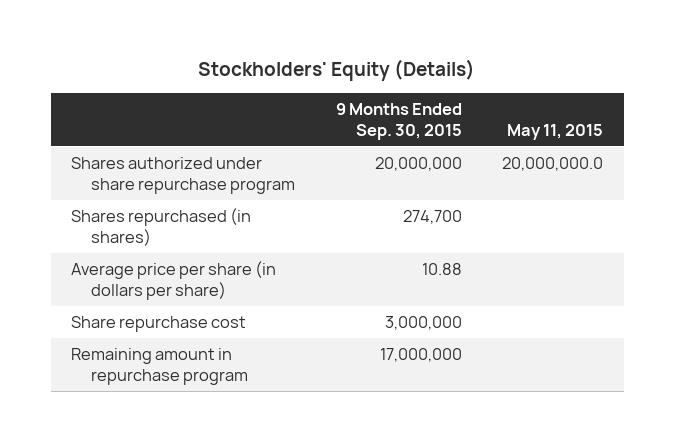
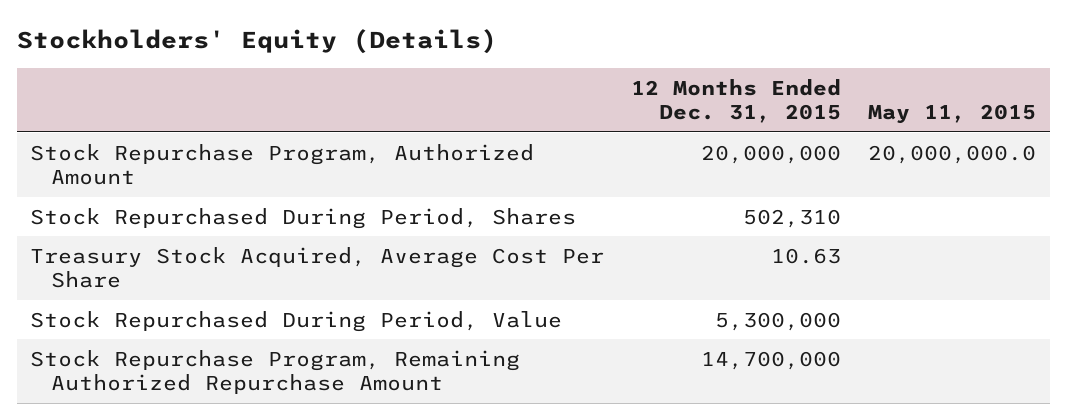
- | 9 Months Ended Sep. 30, 2015 | May 11, 2015
+ | 12 Months Ended Dec. 31, 2015 | May 11, 2015
- Shares authorized under share repurchase program | 20,000,000 | 20,000,000.0
- Shares repurchased (in shares) | 274,700 |
- Average price per share (in dollars per share) | 10.88 |
- Share repurchase cost | 3,000,000 |
- Remaining amount in repurchase program | 17,000,000 |
+ Stock Repurchase Program, Authorized Amount | 20,000,000 | 20,000,000.0
+ Stock Repurchased During Period, Shares | 502,310 |
+ Treasury Stock Acquired, Average Cost Per Share | 10.63 |
+ Stock Repurchased During Period, Value | 5,300,000 |
+ Stock Repurchase Program, Remaining Authorized Repurchase Amount | 14,700,000 |

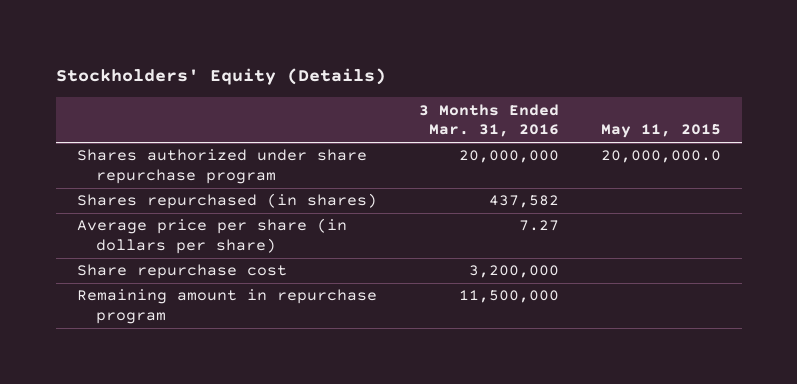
- | 12 Months Ended Dec. 31, 2015 | May 11, 2015
+ | 3 Months Ended Mar. 31, 2016 | May 11, 2015
- Stock Repurchase Program, Authorized Amount | 20,000,000 | 20,000,000.0
- Stock Repurchased During Period, Shares | 502,310 |
- Treasury Stock Acquired, Average Cost Per Share | 10.63 |
- Stock Repurchased During Period, Value | 5,300,000 |
- Stock Repurchase Program, Remaining Authorized Repurchase Amount | 14,700,000 |
+ Shares authorized under share repurchase program | 20,000,000 | 20,000,000.0
+ Shares repurchased (in shares) | 437,582 |
+ Average price per share (in dollars per share) | 7.27 |
+ Share repurchase cost | 3,200,000 |
+ Remaining amount in repurchase program | 11,500,000 |

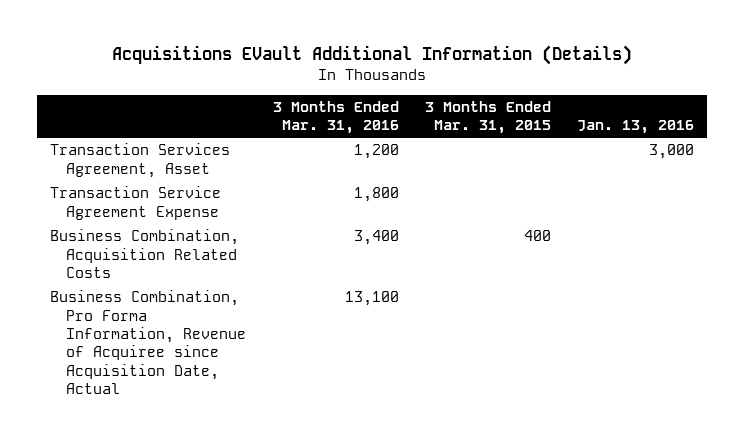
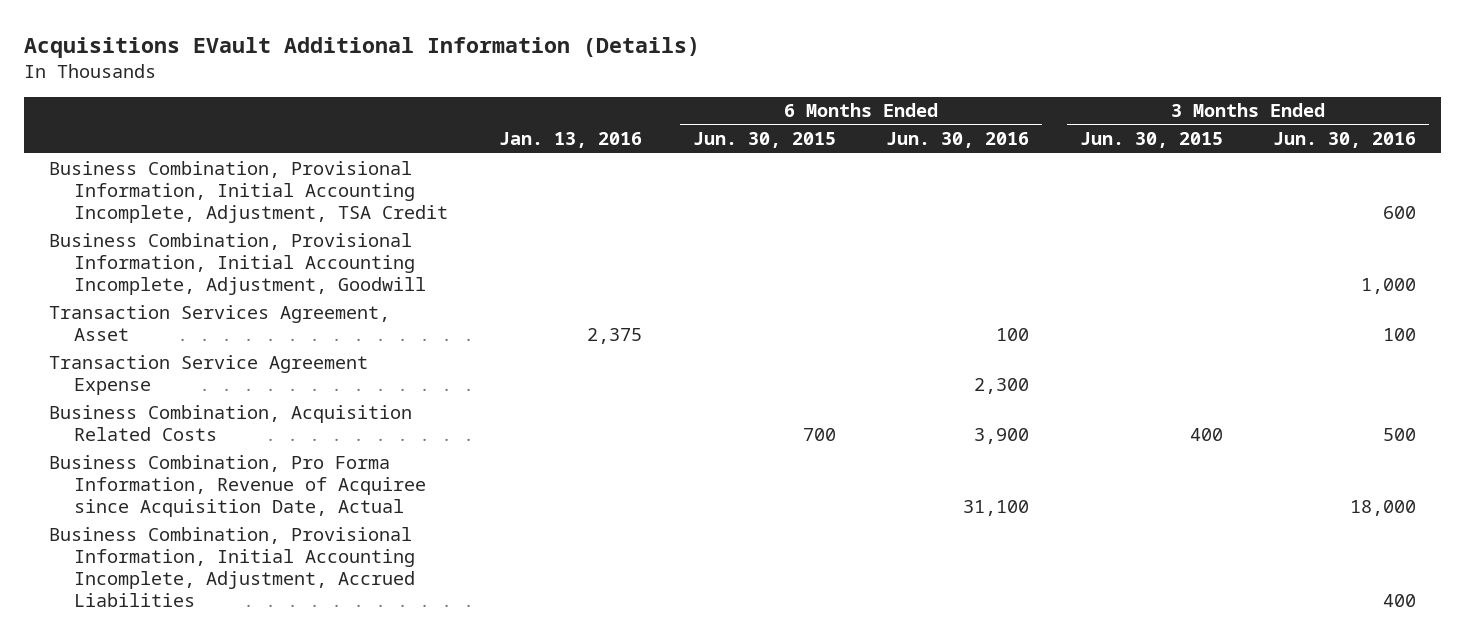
- | 3 Months Ended Mar. 31, 2016 | 3 Months Ended Mar. 31, 2015 | Jan. 13, 2016
+ | Jan. 13, 2016 | 6 Months Ended Jun. 30, 2015 | 6 Months Ended Jun. 30, 2016 | 3 Months Ended Jun. 30, 2015 | 3 Months Ended Jun. 30, 2016
- Transaction Services Agreement, Asset | 1,200 | | 3,000
+ Business Combination, Provisional Information, Initial Accounting Incomplete, Adjustment, TSA Credit | | | | | 600
+ Business Combination, Provisional Information, Initial Accounting Incomplete, Adjustment, Goodwill | | | | | 1,000
+ Transaction Services Agreement, Asset | 2,375 | | 100 | | 100
+ Business Combination, Provisional Information, Initial Accounting Incomplete, Adjustment, Accrued Liabilities | | | | | 400

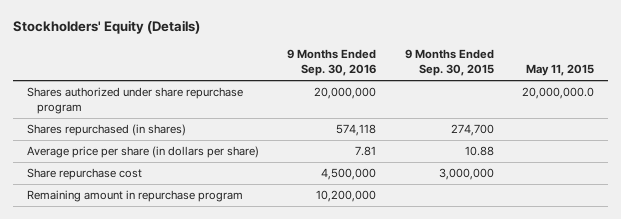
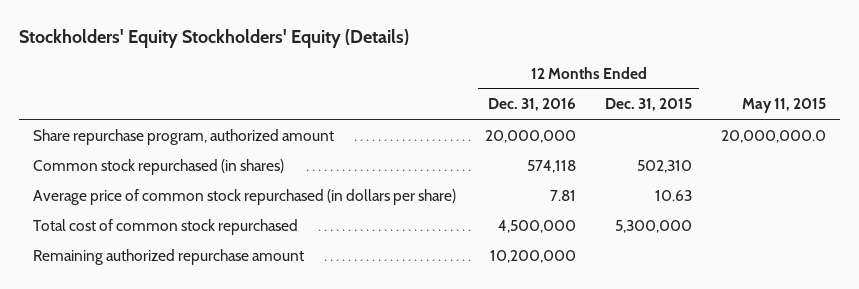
- Stockholders' Equity (Details)
+ Stockholders' Equity Stockholders' Equity (Details)
- | 9 Months Ended Sep. 30, 2016 | 9 Months Ended Sep. 30, 2015 | May 11, 2015
+ | 12 Months Ended Dec. 31, 2016 | 12 Months Ended Dec. 31, 2015 | May 11, 2015
- Shares authorized under share repurchase program | 20,000,000 | | 20,000,000.0
- Shares repurchased (in shares) | 574,118 | 274,700 |
- Average price per share (in dollars per share) | 7.81 | 10.88 |
- Share repurchase cost | 4,500,000 | 3,000,000 |
- Remaining amount in repurchase program | 10,200,000 | |
+ Share repurchase program, authorized amount | 20,000,000 | | 20,000,000.0
+ Common stock repurchased (in shares) | 574,118 | 502,310 |
+ Average price of common stock repurchased (in dollars per share) | 7.81 | 10.63 |
+ Total cost of common stock repurchased | 4,500,000 | 5,300,000 |
+ Remaining authorized repurchase amount | 10,200,000 | |

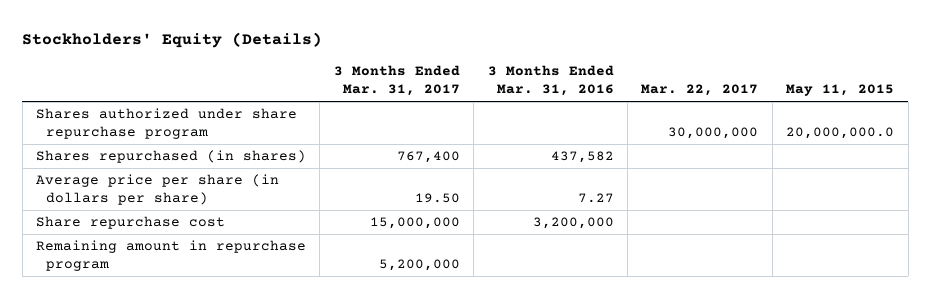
- Stockholders' Equity Stockholders' Equity (Details)
+ Stockholders' Equity (Details)
- | 12 Months Ended Dec. 31, 2016 | 12 Months Ended Dec. 31, 2015 | May 11, 2015
+ | 3 Months Ended Mar. 31, 2017 | 3 Months Ended Mar. 31, 2016 | Mar. 22, 2017 | May 11, 2015
- Share repurchase program, authorized amount | 20,000,000 | | 20,000,000.0
- Common stock repurchased (in shares) | 574,118 | 502,310 |
- Average price of common stock repurchased (in dollars per share) | 7.81 | 10.63 |
- Total cost of common stock repurchased | 4,500,000 | 5,300,000 |
- Remaining authorized repurchase amount | 10,200,000 | |
+ Shares authorized under share repurchase program | | | 30,000,000 | 20,000,000.0
+ Shares repurchased (in shares) | 767,400 | 437,582 | |
+ Average price per share (in dollars per share) | 19.50 | 7.27 | |
+ Share repurchase cost | 15,000,000 | 3,200,000 | |
+ Remaining amount in repurchase program | 5,200,000 | | |

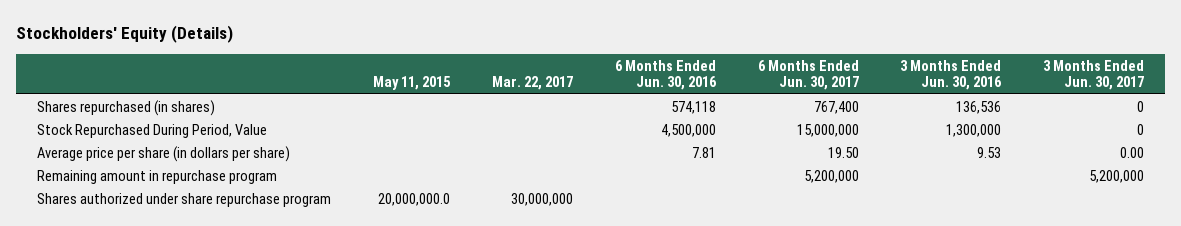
- | 3 Months Ended Mar. 31, 2017 | 3 Months Ended Mar. 31, 2016 | Mar. 22, 2017 | May 11, 2015
+ | May 11, 2015 | Mar. 22, 2017 | 6 Months Ended Jun. 30, 2016 | 6 Months Ended Jun. 30, 2017 | 3 Months Ended Jun. 30, 2016 | 3 Months Ended Jun. 30, 2017
+ Stock Repurchased During Period, Value | | | 4,500,000 | 15,000,000 | 1,300,000 | 0
- Share repurchase cost | 15,000,000 | 3,200,000 | |
moved down: Shares authorized under share repurchase program | 20,000,000.0 | 30,000,000 | | | |

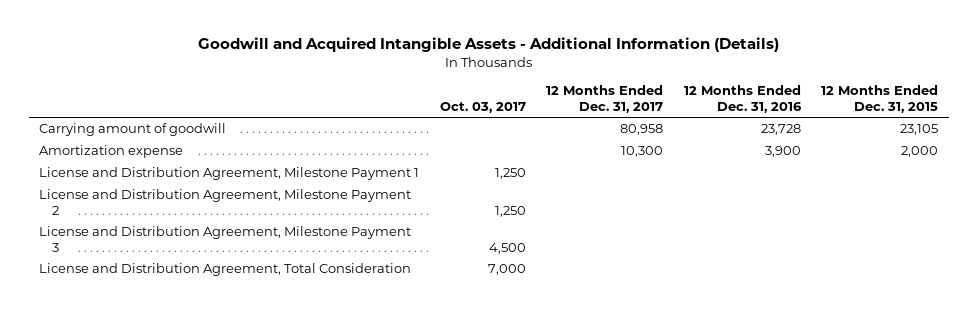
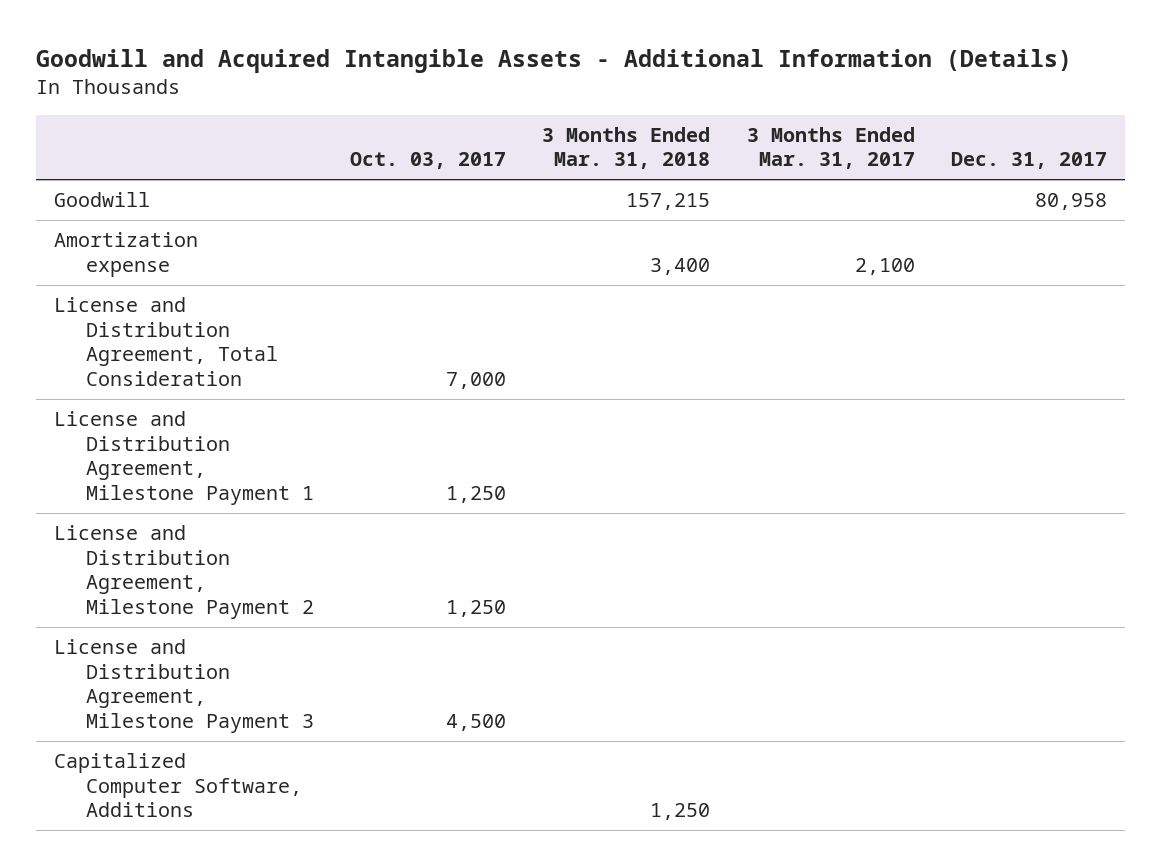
- | Oct. 03, 2017 | 12 Months Ended Dec. 31, 2017 | 12 Months Ended Dec. 31, 2016 | 12 Months Ended Dec. 31, 2015
+ | Oct. 03, 2017 | 3 Months Ended Mar. 31, 2018 | 3 Months Ended Mar. 31, 2017 | Dec. 31, 2017
- Carrying amount of goodwill | | 80,958 | 23,728 | 23,105
+ Goodwill | | 157,215 | | 80,958
moved up: License and Distribution Agreement, Total Consideration | 7,000 | | |
+ Capitalized Computer Software, Additions | | 1,250 | |

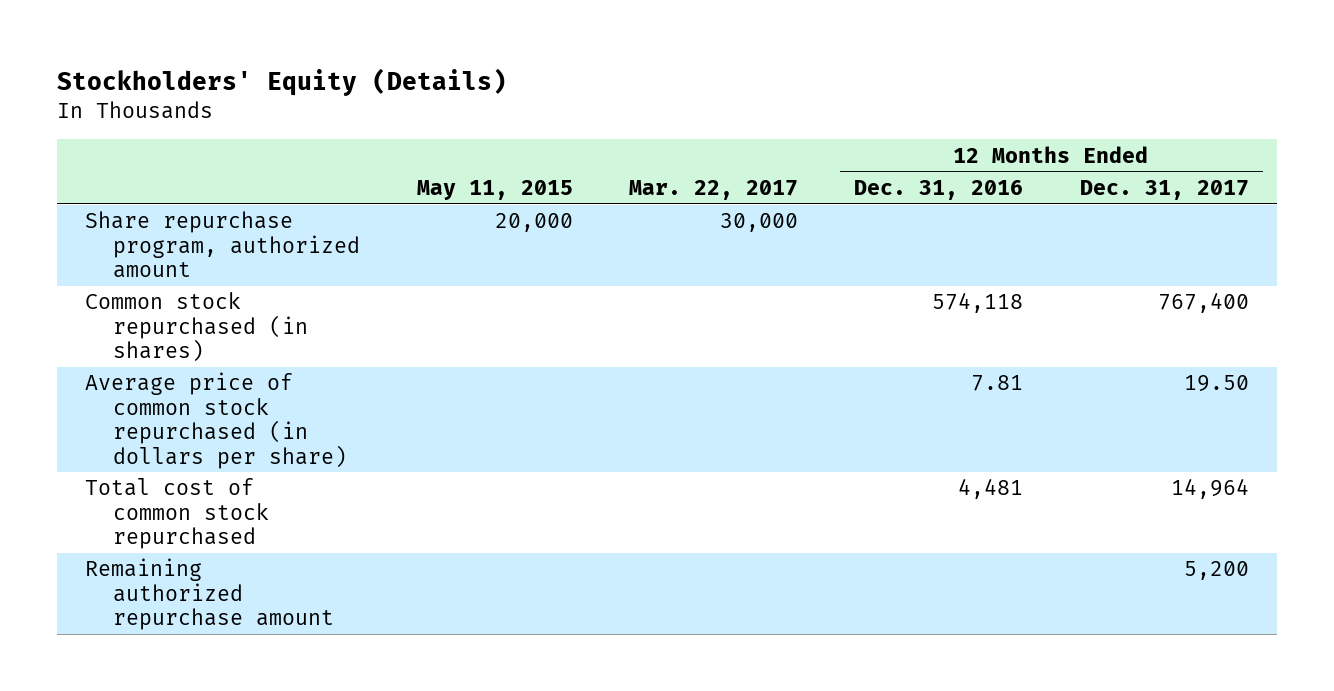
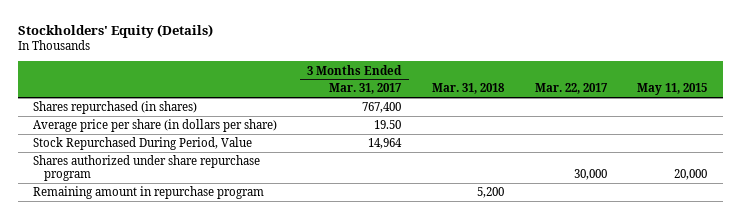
- | May 11, 2015 | Mar. 22, 2017 | 12 Months Ended Dec. 31, 2016 | 12 Months Ended Dec. 31, 2017
+ | 3 Months Ended Mar. 31, 2017 | Mar. 31, 2018 | Mar. 22, 2017 | May 11, 2015
- Share repurchase program, authorized amount | 20,000 | 30,000 | |
- Common stock repurchased (in shares) | | | 574,118 | 767,400
- Average price of common stock repurchased (in dollars per share) | | | 7.81 | 19.50
- Total cost of common stock repurchased | | | 4,481 | 14,964
- Remaining authorized repurchase amount | | | | 5,200
+ Shares repurchased (in shares) | 767,400 | | |
+ Average price per share (in dollars per share) | 19.50 | | |
+ Stock Repurchased During Period, Value | 14,964 | | |
+ Shares authorized under share repurchase program | | | 30,000 | 20,000
+ Remaining amount in repurchase program | | 5,200 | |

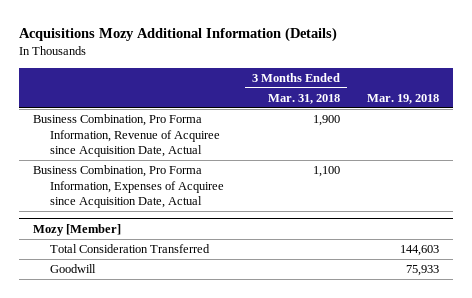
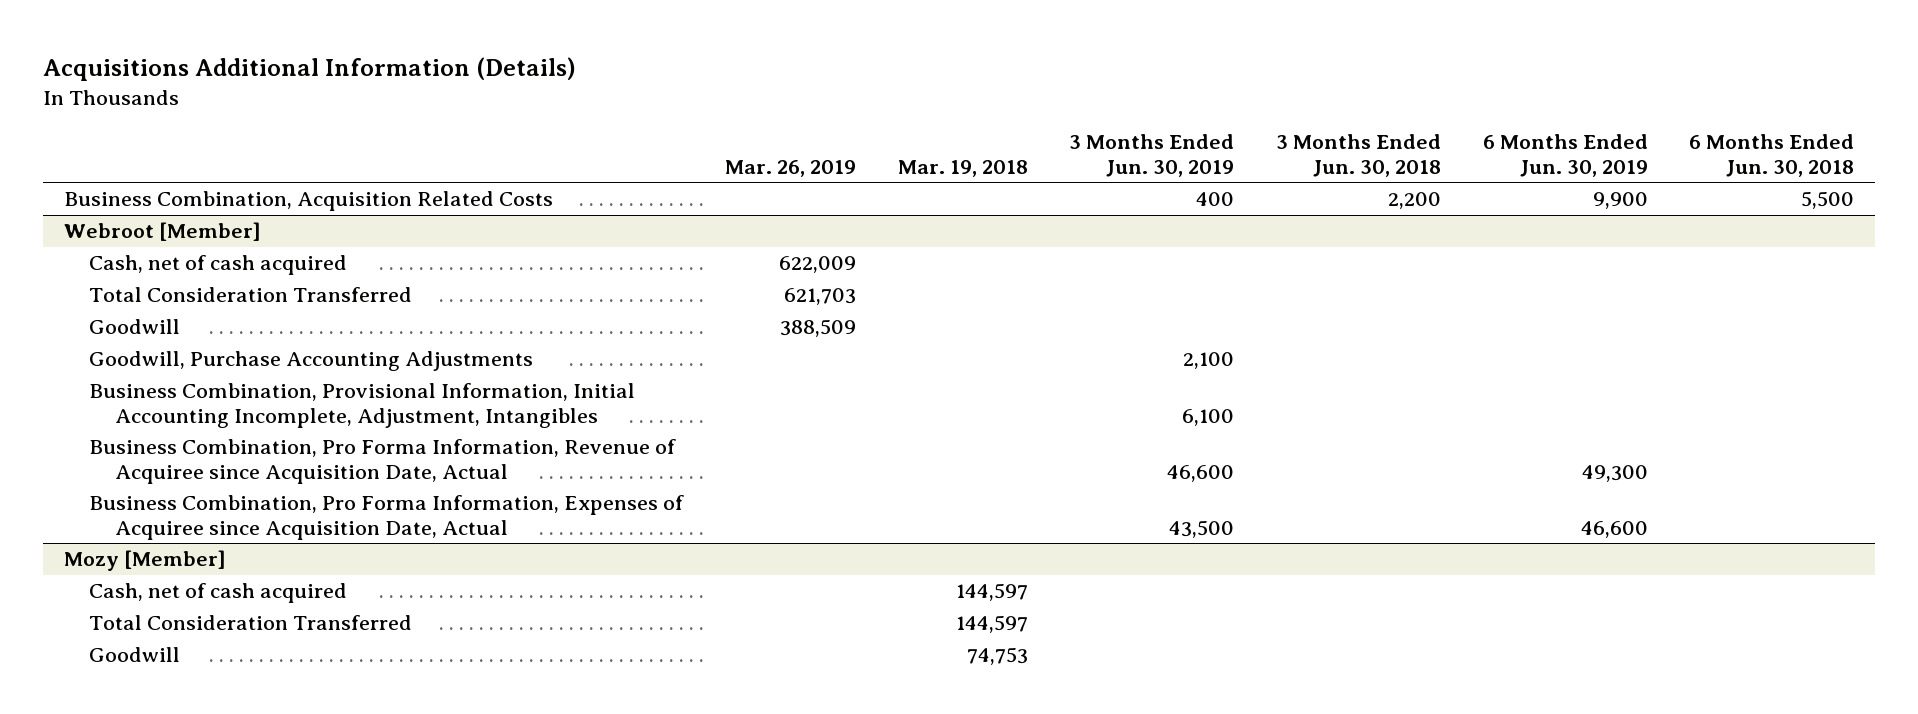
- Acquisitions Mozy Additional Information (Details)
+ Acquisitions Additional Information (Details)
- | 3 Months Ended Mar. 31, 2018 | Mar. 19, 2018
+ | Mar. 26, 2019 | Mar. 19, 2018 | 3 Months Ended Jun. 30, 2019 | 3 Months Ended Jun. 30, 2018 | 6 Months Ended Jun. 30, 2019 | 6 Months Ended Jun. 30, 2018
- Business Combination, Pro Forma Information, Revenue of Acquiree since Acquisition Date, Actual | 1,900 |
- Business Combination, Pro Forma Information, Expenses of Acquiree since Acquisition Date, Actual | 1,100 |
+ Business Combination, Acquisition Related Costs | | | 400 | 2,200 | 9,900 | 5,500
+ Webroot [Member]
+ Cash, net of cash acquired | 622,009 | | | | |
+ Total Consideration Transferred | 621,703 | | | | |
+ Goodwill | 388,509 | | | | |
+ Goodwill, Purchase Accounting Adjustments | | | 2,100 | | |
+ Business Combination, Provisional Information, Initial Accounting Incomplete, Adjustment, Intangibles | | | 6,100 | | |
+ Business Combination, Pro Forma Information, Revenue of Acquiree since Acquisition Date, Actual | | | 46,600 | | 49,300 |
+ Business Combination, Pro Forma Information, Expenses of Acquiree since Acquisition Date, Actual | | | 43,500 | | 46,600 |
@ Mozy [Member]
- Total Consideration Transferred | | 144,603
- Goodwill | | 75,933
+ Cash, net of cash acquired | | 144,597 | | | |
+ Total Consideration Transferred | | 144,597 | | | |
+ Goodwill | | 74,753 | | | |

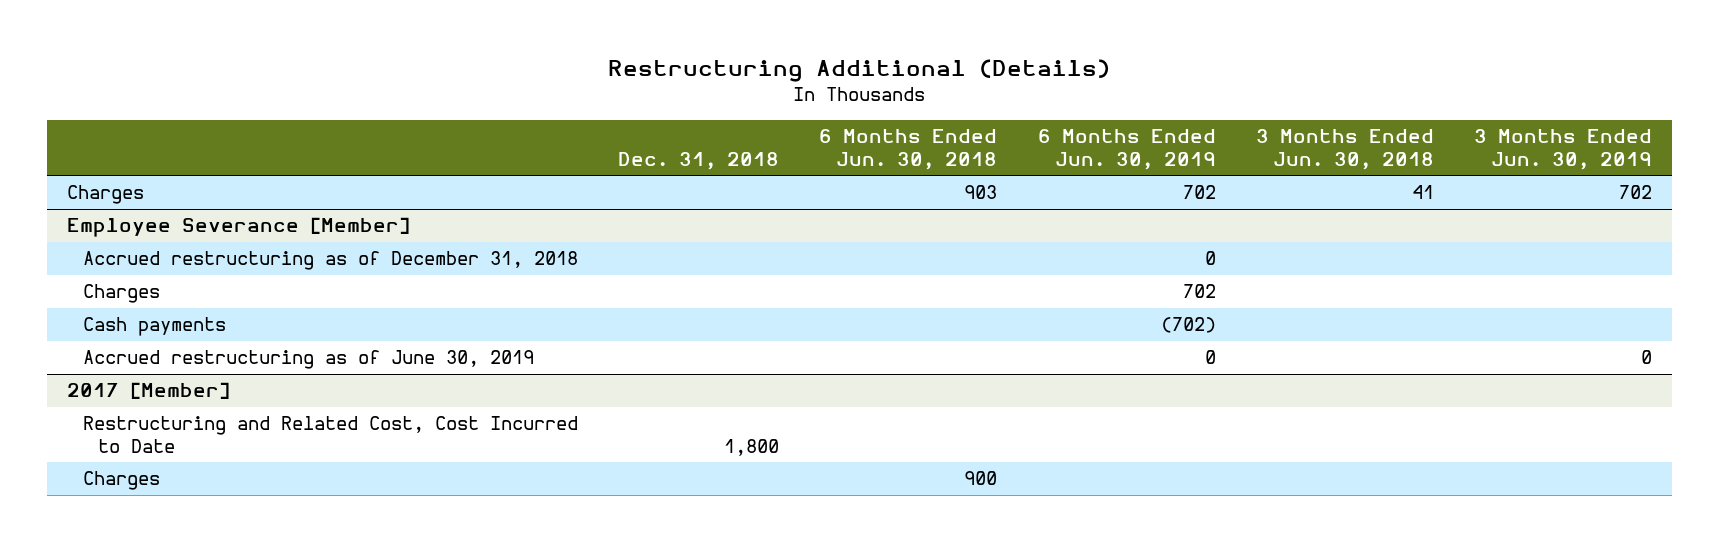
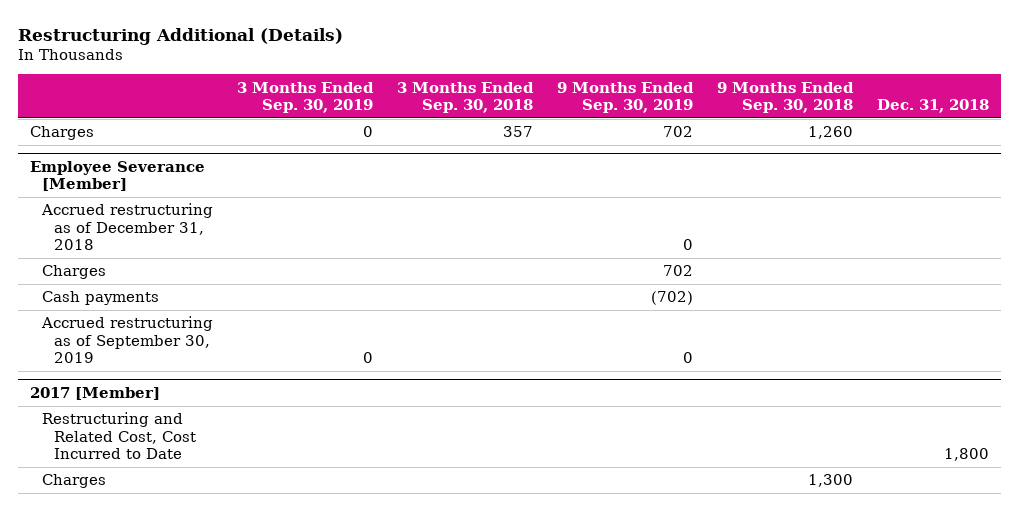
- | Dec. 31, 2018 | 6 Months Ended Jun. 30, 2018 | 6 Months Ended Jun. 30, 2019 | 3 Months Ended Jun. 30, 2018 | 3 Months Ended Jun. 30, 2019
+ | 3 Months Ended Sep. 30, 2019 | 3 Months Ended Sep. 30, 2018 | 9 Months Ended Sep. 30, 2019 | 9 Months Ended Sep. 30, 2018 | Dec. 31, 2018
@ Employee Severance [Member]
- Accrued restructuring as of June 30, 2019 | | | 0 | | 0
+ Accrued restructuring as of September 30, 2019 | 0 | | 0 | |

